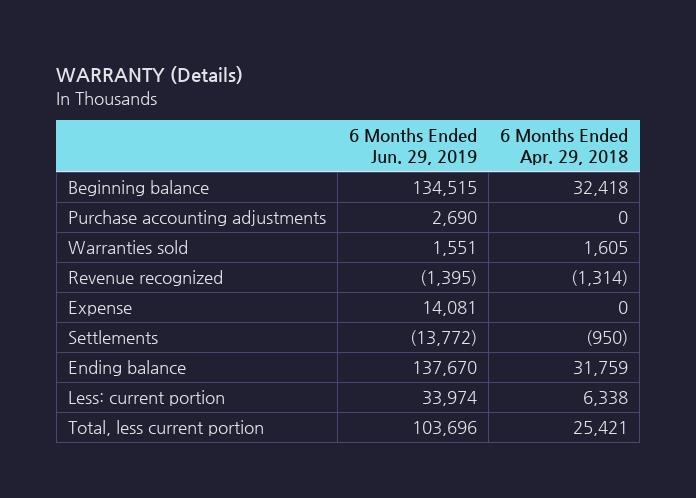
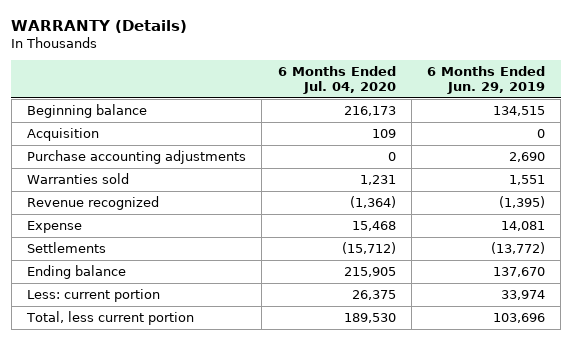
- | 6 Months Ended Jun. 29, 2019 | 6 Months Ended Apr. 29, 2018
+ | 6 Months Ended Jul. 04, 2020 | 6 Months Ended Jun. 29, 2019
+ Acquisition | 109 | 0

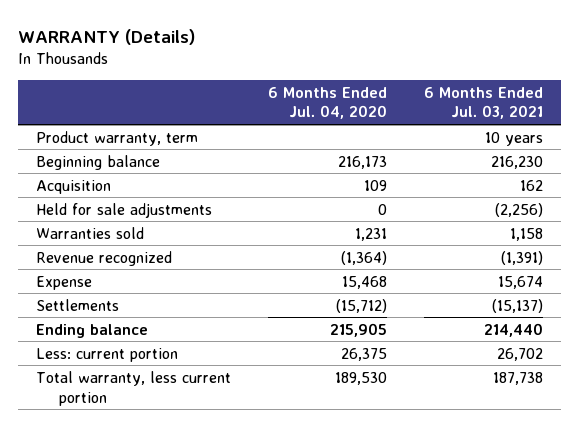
- | 6 Months Ended Jul. 04, 2020 | 6 Months Ended Jun. 29, 2019
+ | 6 Months Ended Jul. 04, 2020 | 6 Months Ended Jul. 03, 2021
+ Product warranty, term | | 10 years
- Purchase accounting adjustments | 0 | 2,690
+ Held for sale adjustments | 0 | (2,256)
- Total, less current portion | 189,530 | 103,696
+ Total warranty, less current portion | 189,530 | 187,738

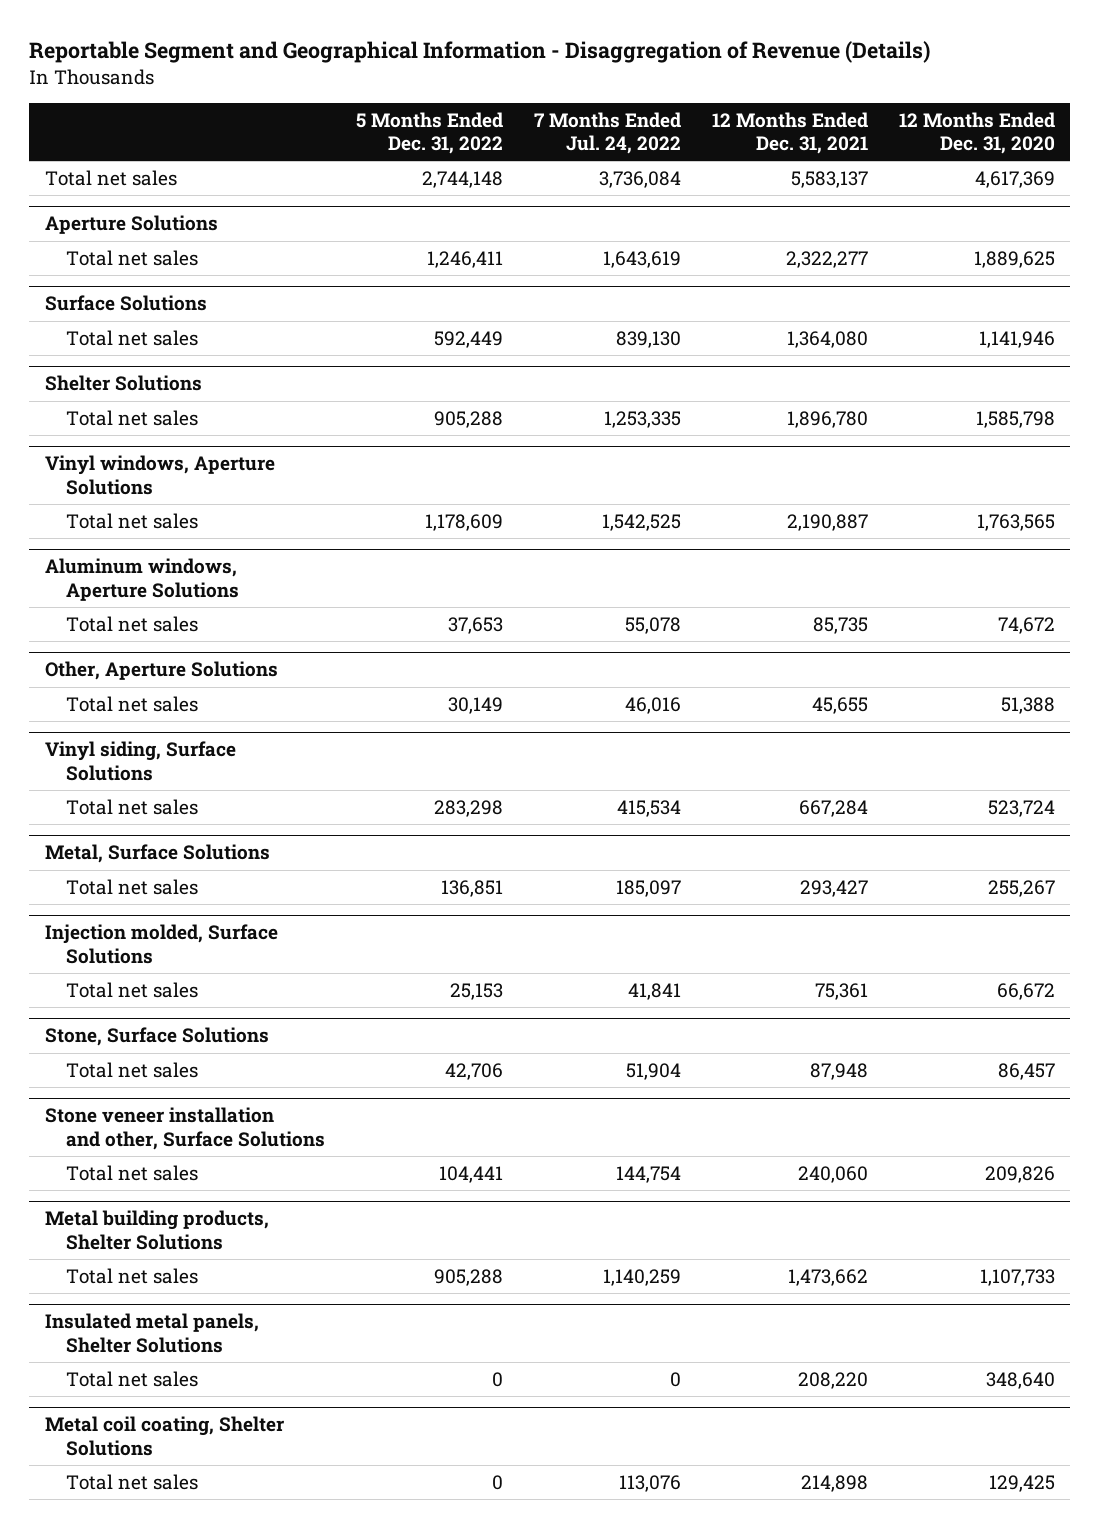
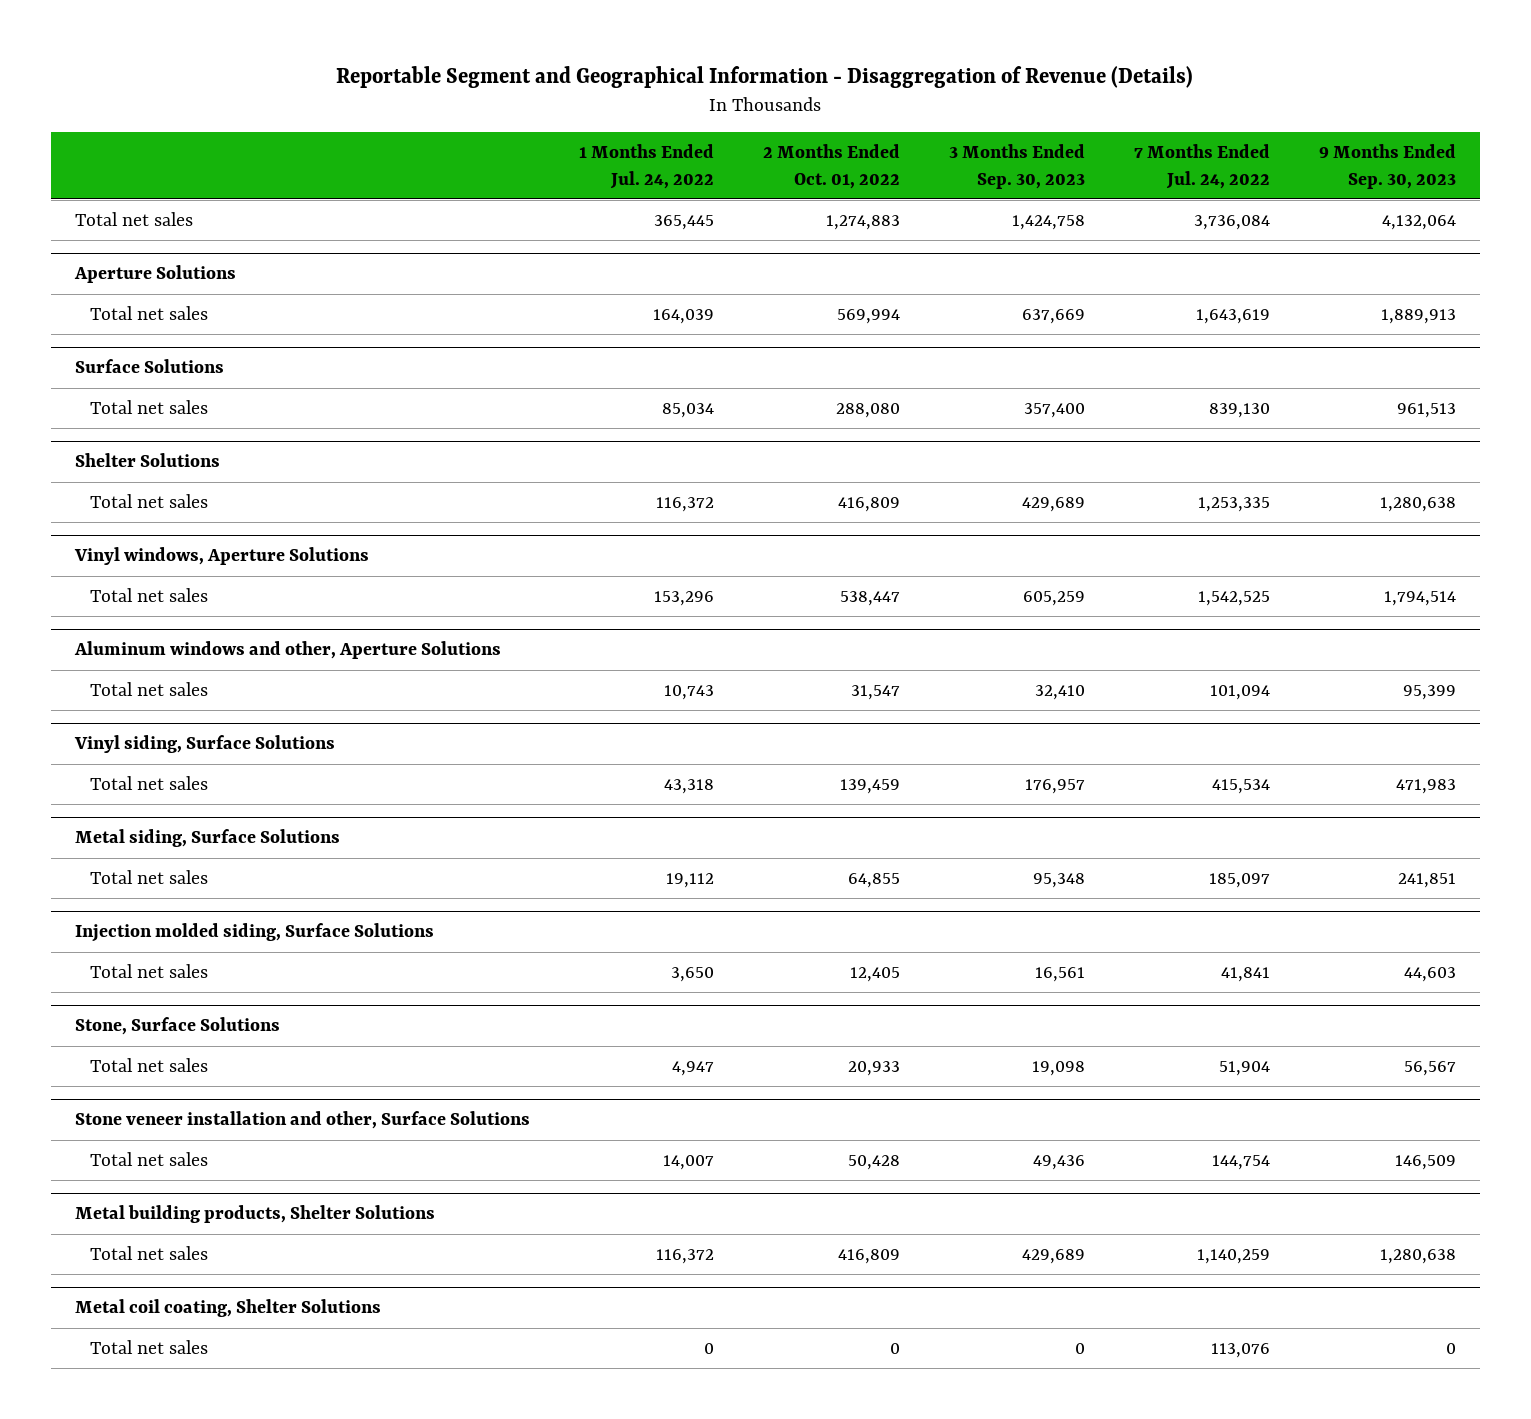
- | 5 Months Ended Dec. 31, 2022 | 7 Months Ended Jul. 24, 2022 | 12 Months Ended Dec. 31, 2021 | 12 Months Ended Dec. 31, 2020
+ | 1 Months Ended Jul. 24, 2022 | 2 Months Ended Oct. 01, 2022 | 3 Months Ended Sep. 30, 2023 | 7 Months Ended Jul. 24, 2022 | 9 Months Ended Sep. 30, 2023
- Aluminum windows, Aperture Solutions
- Total net sales | 37,653 | 55,078 | 85,735 | 74,672
- Other, Aperture Solutions
- Total net sales | 30,149 | 46,016 | 45,655 | 51,388
+ Aluminum windows and other, Aperture Solutions
+ Total net sales | 10,743 | 31,547 | 32,410 | 101,094 | 95,399
- Metal, Surface Solutions
+ Metal siding, Surface Solutions
- Injection molded, Surface Solutions
+ Injection molded siding, Surface Solutions
- Insulated metal panels, Shelter Solutions
- Total net sales | 0 | 0 | 208,220 | 348,640

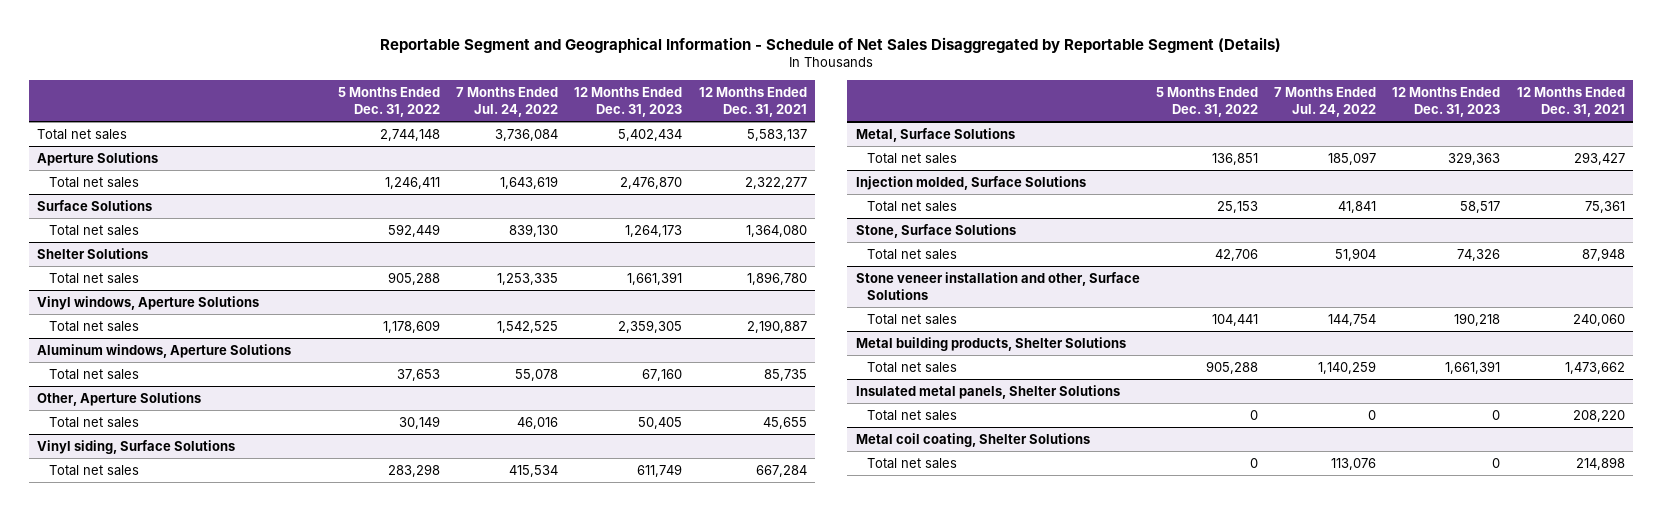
- Reportable Segment and Geographical Information - Disaggregation of Revenue (Details)
+ Reportable Segment and Geographical Information - Schedule of Net Sales Disaggregated by Reportable Segment (Details)
- | 1 Months Ended Jul. 24, 2022 | 2 Months Ended Oct. 01, 2022 | 3 Months Ended Sep. 30, 2023 | 7 Months Ended Jul. 24, 2022 | 9 Months Ended Sep. 30, 2023
+ | 5 Months Ended Dec. 31, 2022 | 7 Months Ended Jul. 24, 2022 | 12 Months Ended Dec. 31, 2023 | 12 Months Ended Dec. 31, 2021
- Aluminum windows and other, Aperture Solutions
- Total net sales | 10,743 | 31,547 | 32,410 | 101,094 | 95,399
+ Aluminum windows, Aperture Solutions
+ Total net sales | 37,653 | 55,078 | 67,160 | 85,735
+ Other, Aperture Solutions
+ Total net sales | 30,149 | 46,016 | 50,405 | 45,655
- Metal siding, Surface Solutions
+ Metal, Surface Solutions
- Injection molded siding, Surface Solutions
+ Injection molded, Surface Solutions
+ Insulated metal panels, Shelter Solutions
+ Total net sales | 0 | 0 | 0 | 208,220

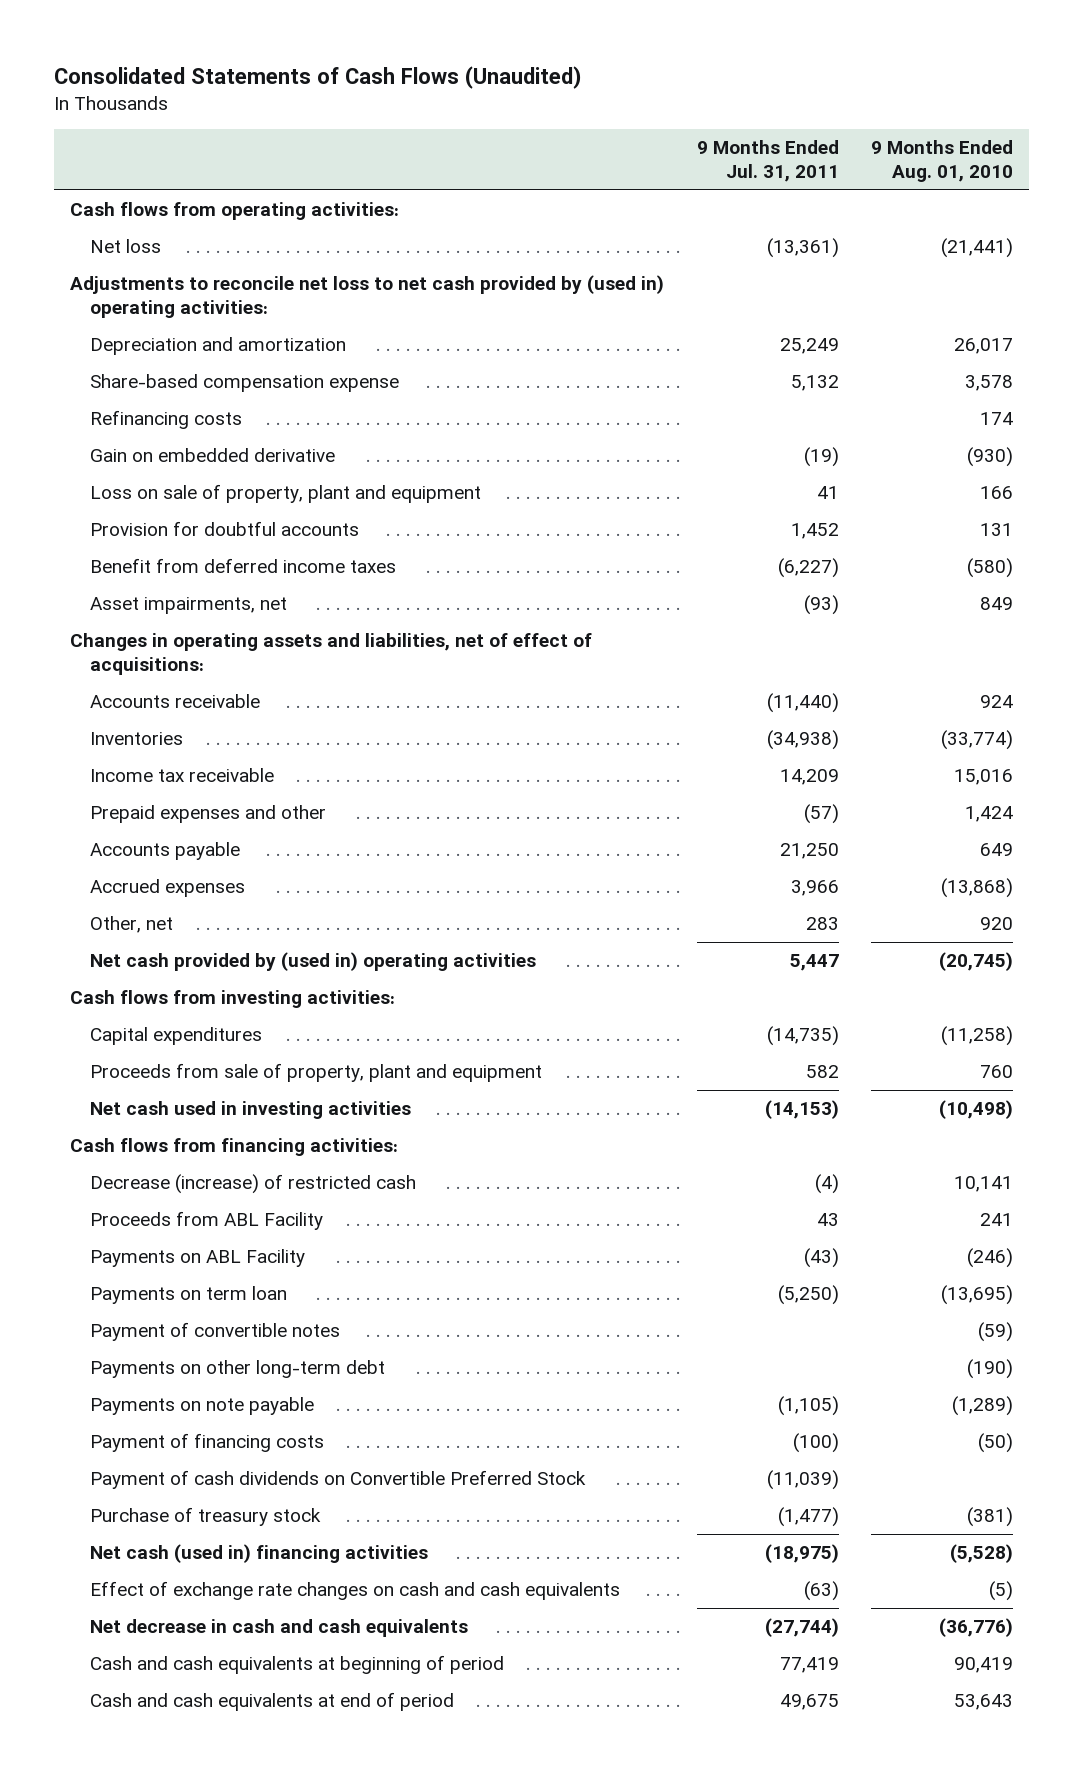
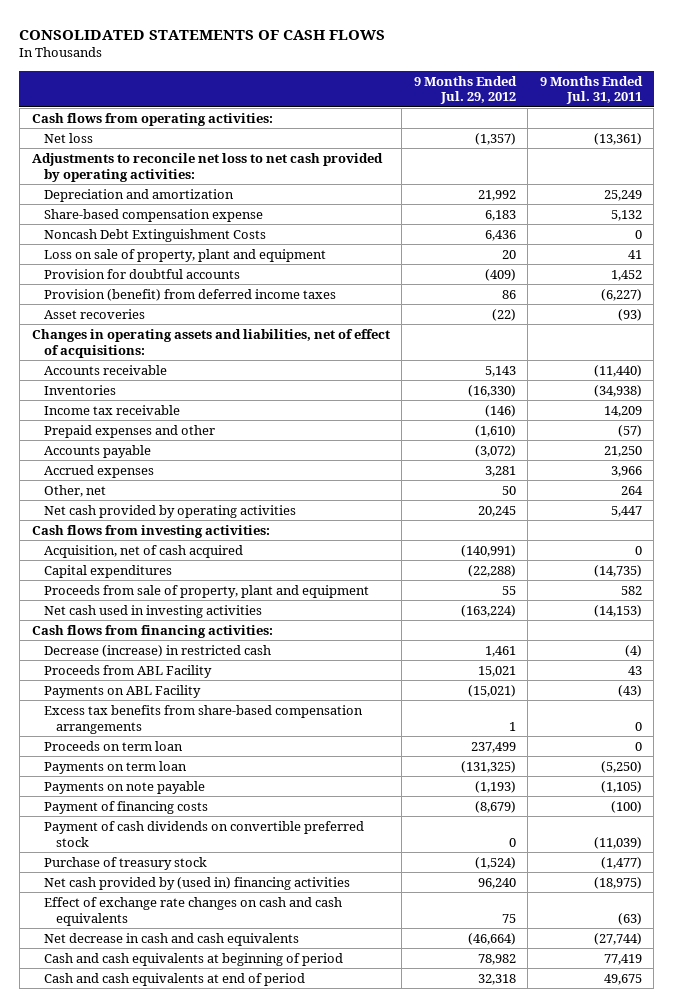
- Consolidated Statements of Cash Flows (Unaudited)
+ CONSOLIDATED STATEMENTS OF CASH FLOWS
- | 9 Months Ended Jul. 31, 2011 | 9 Months Ended Aug. 01, 2010
+ | 9 Months Ended Jul. 29, 2012 | 9 Months Ended Jul. 31, 2011
- Adjustments to reconcile net loss to net cash provided by (used in) operating activities:
+ Adjustments to reconcile net loss to net cash provided by operating activities:
- Refinancing costs | | 174
- Gain on embedded derivative | (19) | (930)
+ Noncash Debt Extinguishment Costs | 6,436 | 0
- Benefit from deferred income taxes | (6,227) | (580)
- Asset impairments, net | (93) | 849
+ Provision (benefit) from deferred income taxes | 86 | (6,227)
+ Asset recoveries | (22) | (93)
- Other, net | 283 | 920
- Net cash provided by (used in) operating activities | 5,447 | (20,745)
+ Other, net | 50 | 264
+ Net cash provided by operating activities | 20,245 | 5,447
+ Acquisition, net of cash acquired | (140,991) | 0
- Decrease (increase) of restricted cash | (4) | 10,141
+ Decrease (increase) in restricted cash | 1,461 | (4)
+ Excess tax benefits from share-based compensation arrangements | 1 | 0
+ Proceeds on term loan | 237,499 | 0
- Payment of convertible notes | | (59)
- Payments on other long-term debt | | (190)
- Payment of cash dividends on Convertible Preferred Stock | (11,039) |
+ Payment of cash dividends on convertible preferred stock | 0 | (11,039)
- Net cash (used in) financing activities | (18,975) | (5,528)
+ Net cash provided by (used in) financing activities | 96,240 | (18,975)

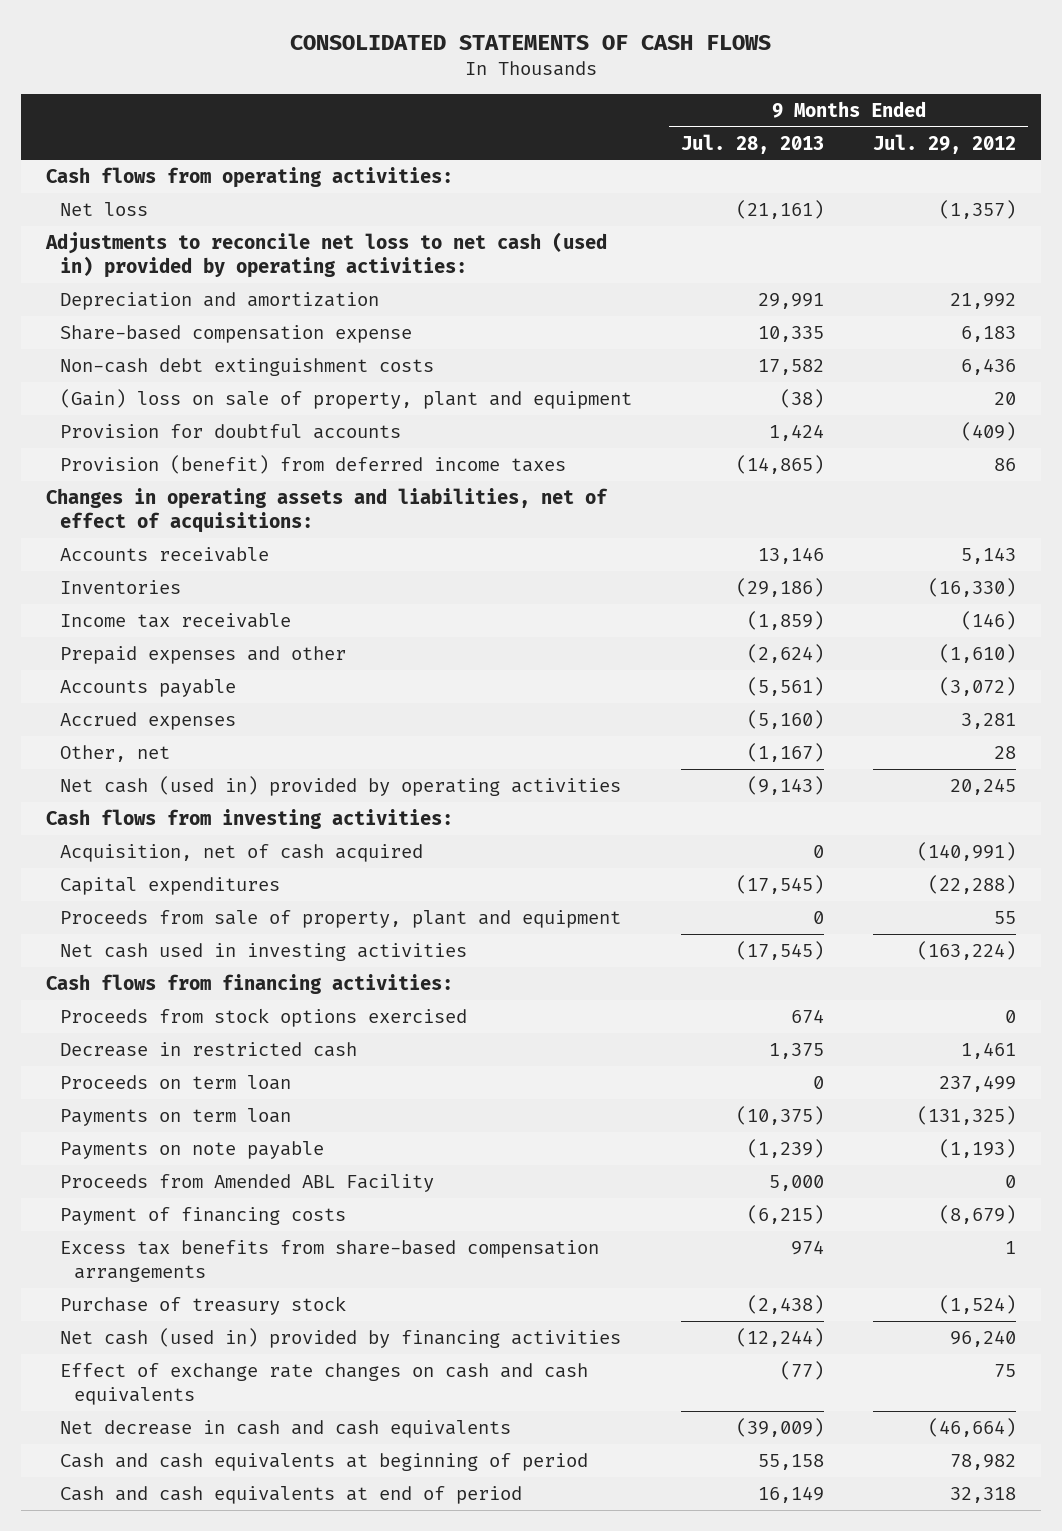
- | 9 Months Ended Jul. 29, 2012 | 9 Months Ended Jul. 31, 2011
+ | 9 Months Ended Jul. 28, 2013 | 9 Months Ended Jul. 29, 2012
- Adjustments to reconcile net loss to net cash provided by operating activities:
+ Adjustments to reconcile net loss to net cash (used in) provided by operating activities:
- Noncash Debt Extinguishment Costs | 6,436 | 0
- Loss on sale of property, plant and equipment | 20 | 41
+ Non-cash debt extinguishment costs | 17,582 | 6,436
+ (Gain) loss on sale of property, plant and equipment | (38) | 20
- Asset recoveries | (22) | (93)
- Other, net | 50 | 264
- Net cash provided by operating activities | 20,245 | 5,447
+ Other, net | (1,167) | 28
+ Net cash (used in) provided by operating activities | (9,143) | 20,245
- Decrease (increase) in restricted cash | 1,461 | (4)
- Proceeds from ABL Facility | 15,021 | 43
- Payments on ABL Facility | (15,021) | (43)
+ Proceeds from stock options exercised | 674 | 0
+ Decrease in restricted cash | 1,375 | 1,461
+ Proceeds from Amended ABL Facility | 5,000 | 0
- Payment of cash dividends on convertible preferred stock | 0 | (11,039)
moved down: Excess tax benefits from share-based compensation arrangements | 974 | 1
- Net cash provided by (used in) financing activities | 96,240 | (18,975)
+ Net cash (used in) provided by financing activities | (12,244) | 96,240

